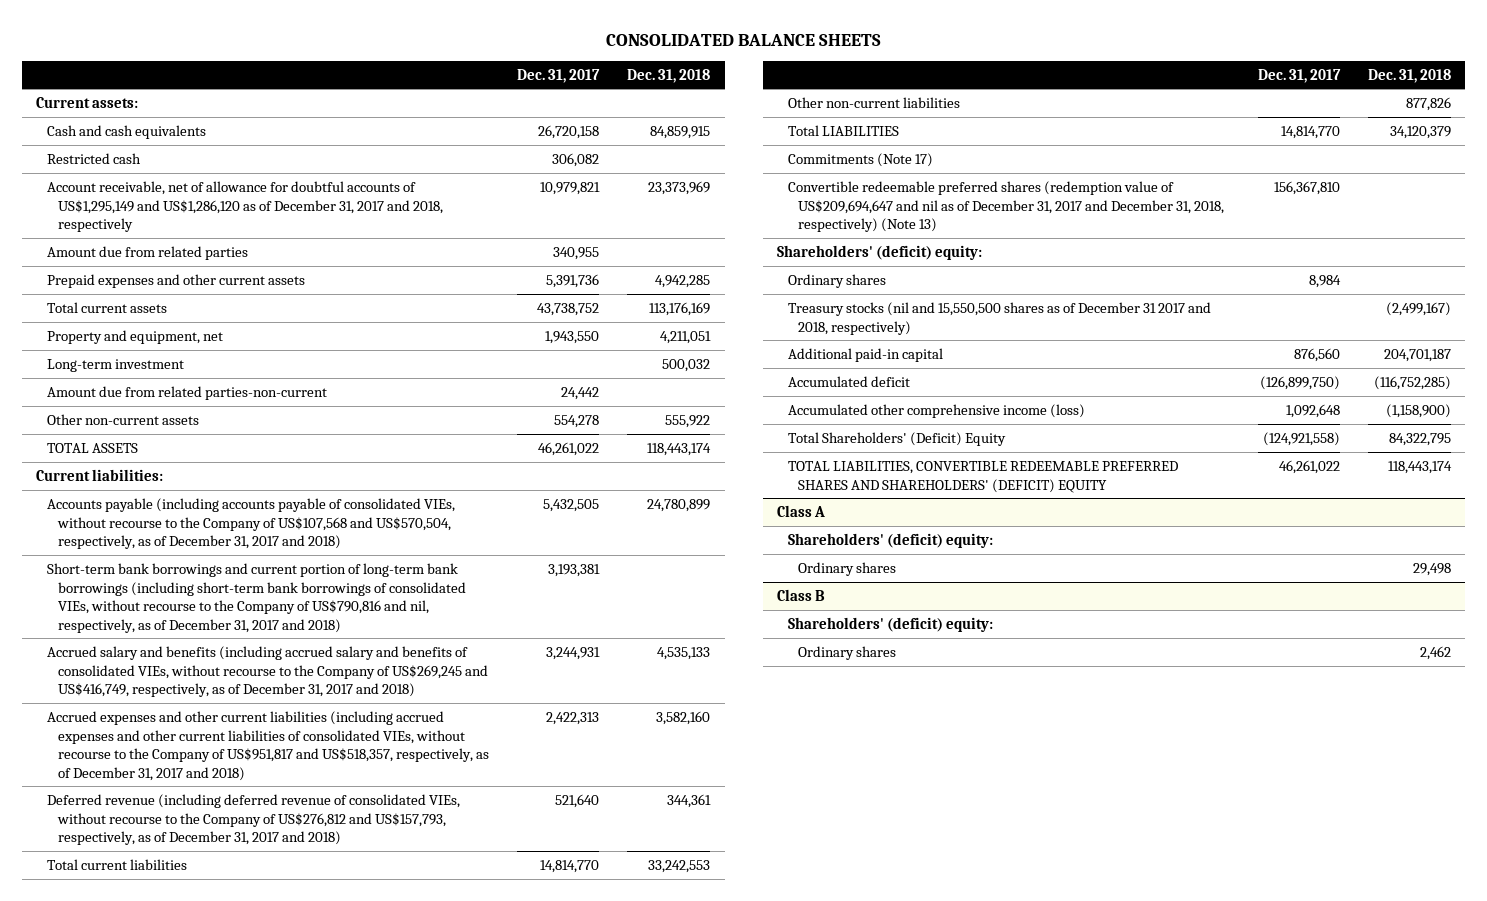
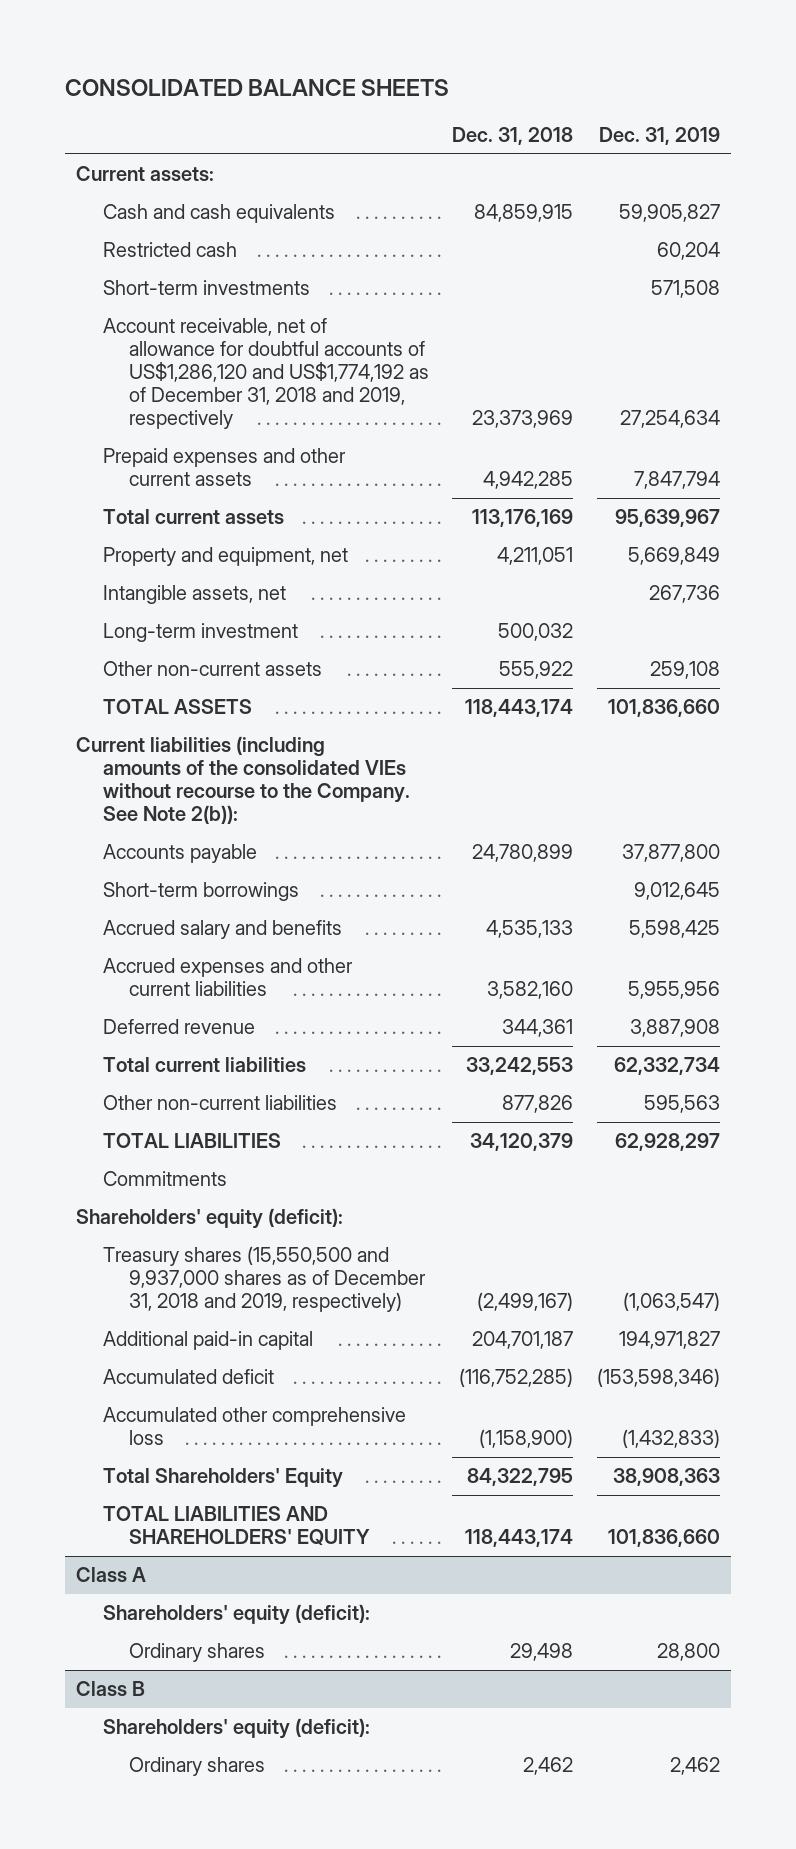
- | Dec. 31, 2017 | Dec. 31, 2018
+ | Dec. 31, 2018 | Dec. 31, 2019
- Account receivable, net of allowance for doubtful accounts of US$1,295,149 and US$1,286,120 as of December 31, 2017 and 2018, respectively | 10,979,821 | 23,373,969
- Amount due from related parties | 340,955 |
+ Short-term investments | | 571,508
+ Account receivable, net of allowance for doubtful accounts of US$1,286,120 and US$1,774,192 as of December 31, 2018 and 2019, respectively | 23,373,969 | 27,254,634
+ Intangible assets, net | | 267,736
- Amount due from related parties-non-current | 24,442 |
- Current liabilities:
- Accounts payable (including accounts payable of consolidated VIEs, without recourse to the Company of US$107,568 and US$570,504, respectively, as of December 31, 2017 and 2018) | 5,432,505 | 24,780,899
- Short-term bank borrowings and current portion of long-term bank borrowings (including short-term bank borrowings of consolidated VIEs, without recourse to the Company of US$790,816 and nil, respectively, as of December 31, 2017 and 2018) | 3,193,381 |
- Accrued salary and benefits (including accrued salary and benefits of consolidated VIEs, without recourse to the Company of US$269,245 and US$416,749, respectively, as of December 31, 2017 and 2018) | 3,244,931 | 4,535,133
- Accrued expenses and other current liabilities (including accrued expenses and other current liabilities of consolidated VIEs, without recourse to the Company of US$951,817 and US$518,357, respectively, as of December 31, 2017 and 2018) | 2,422,313 | 3,582,160
- Deferred revenue (including deferred revenue of consolidated VIEs, without recourse to the Company of US$276,812 and US$157,793, respectively, as of December 31, 2017 and 2018) | 521,640 | 344,361
+ Current liabilities (including amounts of the consolidated VIEs without recourse to the Company. See Note 2(b)):
+ Accounts payable | 24,780,899 | 37,877,800
+ Short-term borrowings | | 9,012,645
+ Accrued salary and benefits | 4,535,133 | 5,598,425
+ Accrued expenses and other current liabilities | 3,582,160 | 5,955,956
+ Deferred revenue | 344,361 | 3,887,908
- Total LIABILITIES | 14,814,770 | 34,120,379
- Commitments (Note 17)
- Convertible redeemable preferred shares (redemption value of US$209,694,647 and nil as of December 31, 2017 and December 31, 2018, respectively) (Note 13) | 156,367,810 |
- Shareholders' (deficit) equity:
- Ordinary shares | 8,984 |
- Treasury stocks (nil and 15,550,500 shares as of December 31 2017 and 2018, respectively) | | (2,499,167)
+ TOTAL LIABILITIES | 34,120,379 | 62,928,297
+ Commitments
+ Shareholders' equity (deficit):
+ Treasury shares (15,550,500 and 9,937,000 shares as of December 31, 2018 and 2019, respectively) | (2,499,167) | (1,063,547)
- Accumulated other comprehensive income (loss) | 1,092,648 | (1,158,900)
- Total Shareholders' (Deficit) Equity | (124,921,558) | 84,322,795
- TOTAL LIABILITIES, CONVERTIBLE REDEEMABLE PREFERRED SHARES AND SHAREHOLDERS' (DEFICIT) EQUITY | 46,261,022 | 118,443,174
+ Accumulated other comprehensive loss | (1,158,900) | (1,432,833)
+ Total Shareholders' Equity | 84,322,795 | 38,908,363
+ TOTAL LIABILITIES AND SHAREHOLDERS' EQUITY | 118,443,174 | 101,836,660
@ Class A
- Shareholders' (deficit) equity:
+ Shareholders' equity (deficit):
@ Class B
- Shareholders' (deficit) equity:
+ Shareholders' equity (deficit):

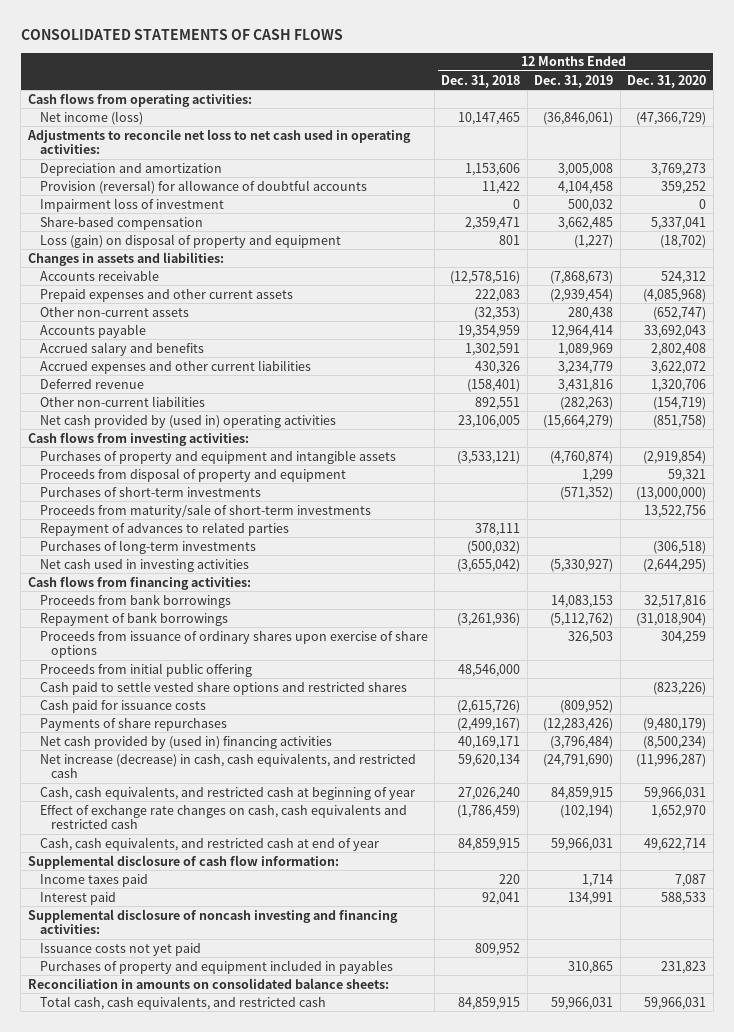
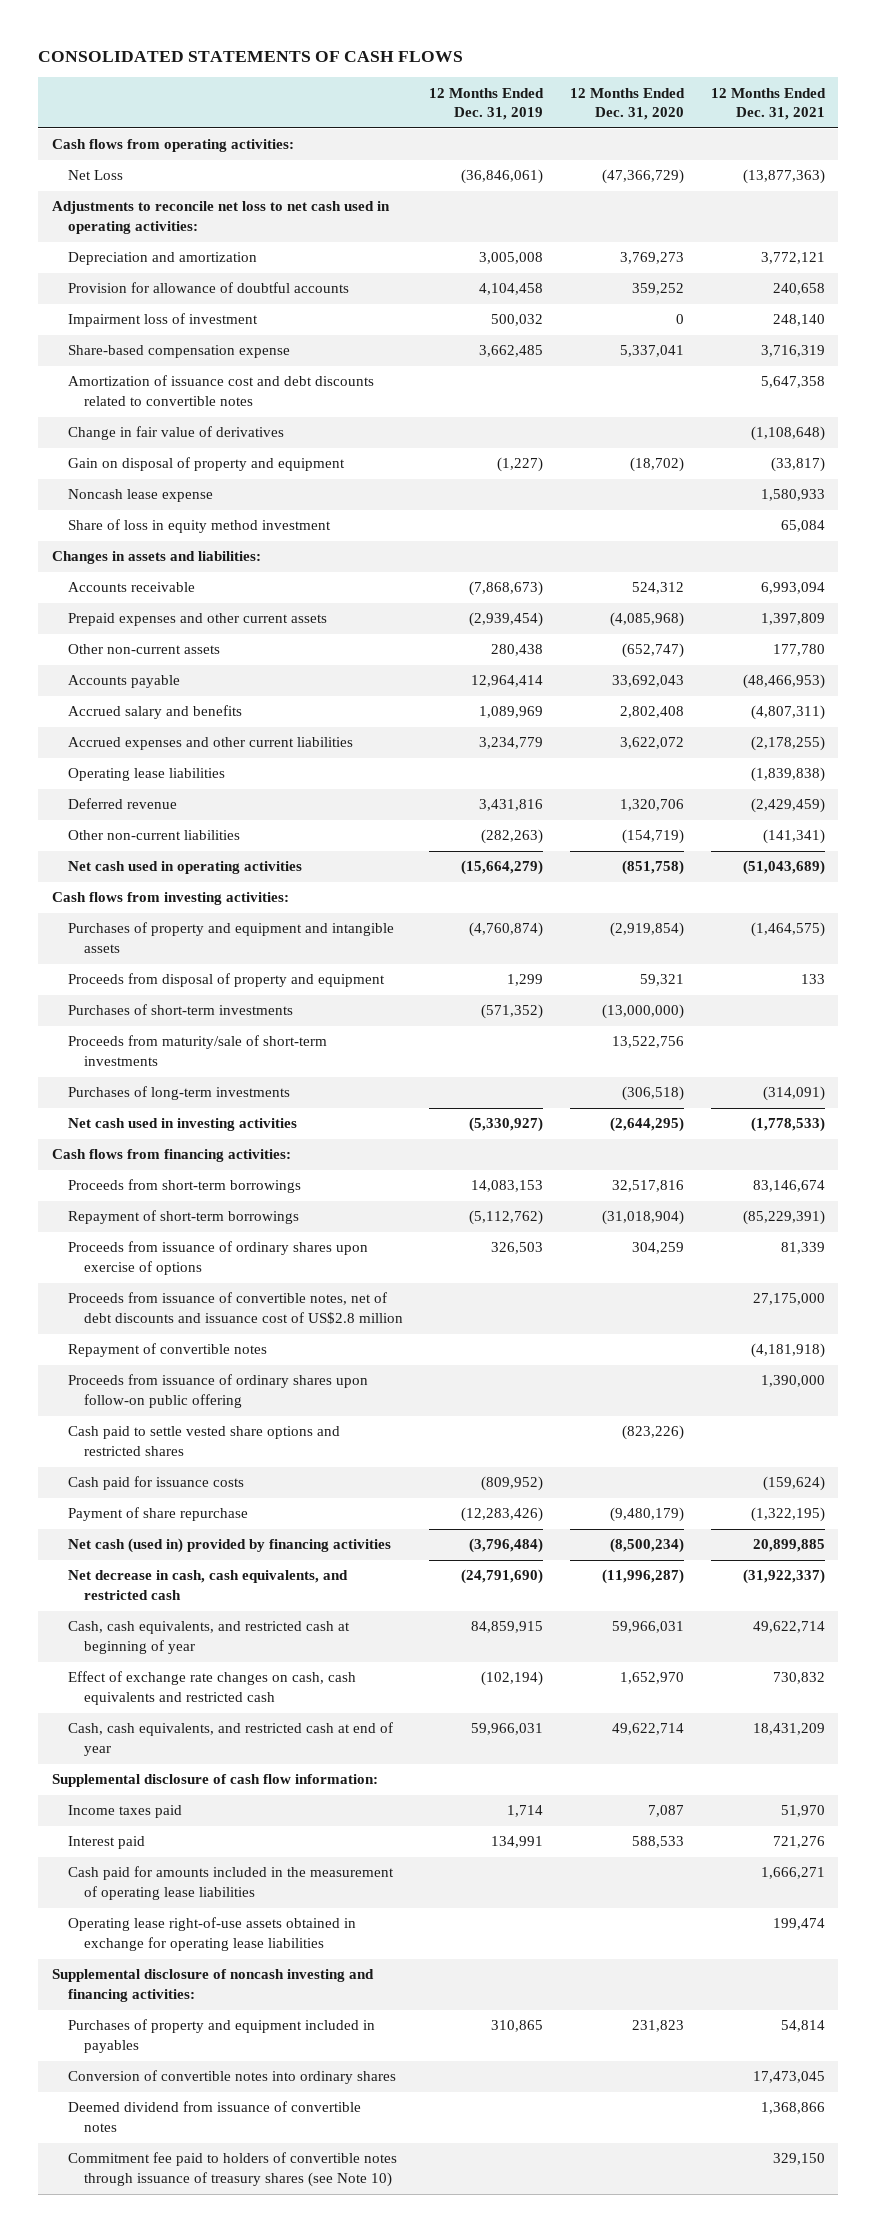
- | 12 Months Ended Dec. 31, 2018 | 12 Months Ended Dec. 31, 2019 | 12 Months Ended Dec. 31, 2020
+ | 12 Months Ended Dec. 31, 2019 | 12 Months Ended Dec. 31, 2020 | 12 Months Ended Dec. 31, 2021
- Net income (loss) | 10,147,465 | (36,846,061) | (47,366,729)
+ Net Loss | (36,846,061) | (47,366,729) | (13,877,363)
- Provision (reversal) for allowance of doubtful accounts | 11,422 | 4,104,458 | 359,252
+ Provision for allowance of doubtful accounts | 4,104,458 | 359,252 | 240,658
- Share-based compensation | 2,359,471 | 3,662,485 | 5,337,041
- Loss (gain) on disposal of property and equipment | 801 | (1,227) | (18,702)
+ Share-based compensation expense | 3,662,485 | 5,337,041 | 3,716,319
+ Amortization of issuance cost and debt discounts related to convertible notes | | | 5,647,358
+ Change in fair value of derivatives | | | (1,108,648)
+ Gain on disposal of property and equipment | (1,227) | (18,702) | (33,817)
+ Noncash lease expense | | | 1,580,933
+ Share of loss in equity method investment | | | 65,084
+ Operating lease liabilities | | | (1,839,838)
- Net cash provided by (used in) operating activities | 23,106,005 | (15,664,279) | (851,758)
+ Net cash used in operating activities | (15,664,279) | (851,758) | (51,043,689)
- Repayment of advances to related parties | 378,111 | |
- Proceeds from bank borrowings | | 14,083,153 | 32,517,816
- Repayment of bank borrowings | (3,261,936) | (5,112,762) | (31,018,904)
- Proceeds from issuance of ordinary shares upon exercise of share options | | 326,503 | 304,259
- Proceeds from initial public offering | 48,546,000 | |
+ Proceeds from short-term borrowings | 14,083,153 | 32,517,816 | 83,146,674
+ Repayment of short-term borrowings | (5,112,762) | (31,018,904) | (85,229,391)
+ Proceeds from issuance of ordinary shares upon exercise of options | 326,503 | 304,259 | 81,339
+ Proceeds from issuance of convertible notes, net of debt discounts and issuance cost of US$2.8 million | | | 27,175,000
+ Repayment of convertible notes | | | (4,181,918)
+ Proceeds from issuance of ordinary shares upon follow-on public offering | | | 1,390,000
- Payments of share repurchases | (2,499,167) | (12,283,426) | (9,480,179)
- Net cash provided by (used in) financing activities | 40,169,171 | (3,796,484) | (8,500,234)
- Net increase (decrease) in cash, cash equivalents, and restricted cash | 59,620,134 | (24,791,690) | (11,996,287)
+ Payment of share repurchase | (12,283,426) | (9,480,179) | (1,322,195)
+ Net cash (used in) provided by financing activities | (3,796,484) | (8,500,234) | 20,899,885
+ Net decrease in cash, cash equivalents, and restricted cash | (24,791,690) | (11,996,287) | (31,922,337)
+ Cash paid for amounts included in the measurement of operating lease liabilities | | | 1,666,271
+ Operating lease right-of-use assets obtained in exchange for operating lease liabilities | | | 199,474
- Issuance costs not yet paid | 809,952 | |
- Reconciliation in amounts on consolidated balance sheets:
- Total cash, cash equivalents, and restricted cash | 84,859,915 | 59,966,031 | 59,966,031
+ Conversion of convertible notes into ordinary shares | | | 17,473,045
+ Deemed dividend from issuance of convertible notes | | | 1,368,866
+ Commitment fee paid to holders of convertible notes through issuance of treasury shares (see Note 10) | | | 329,150

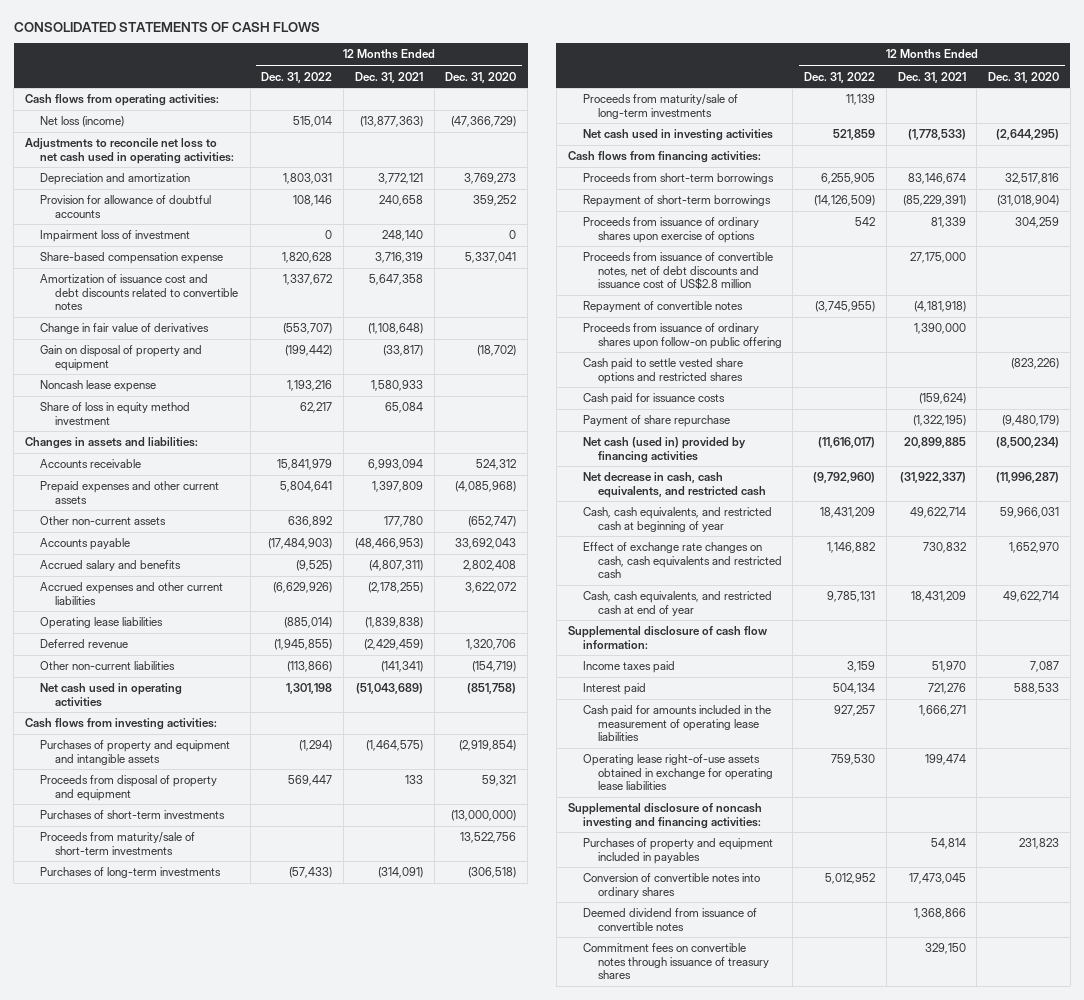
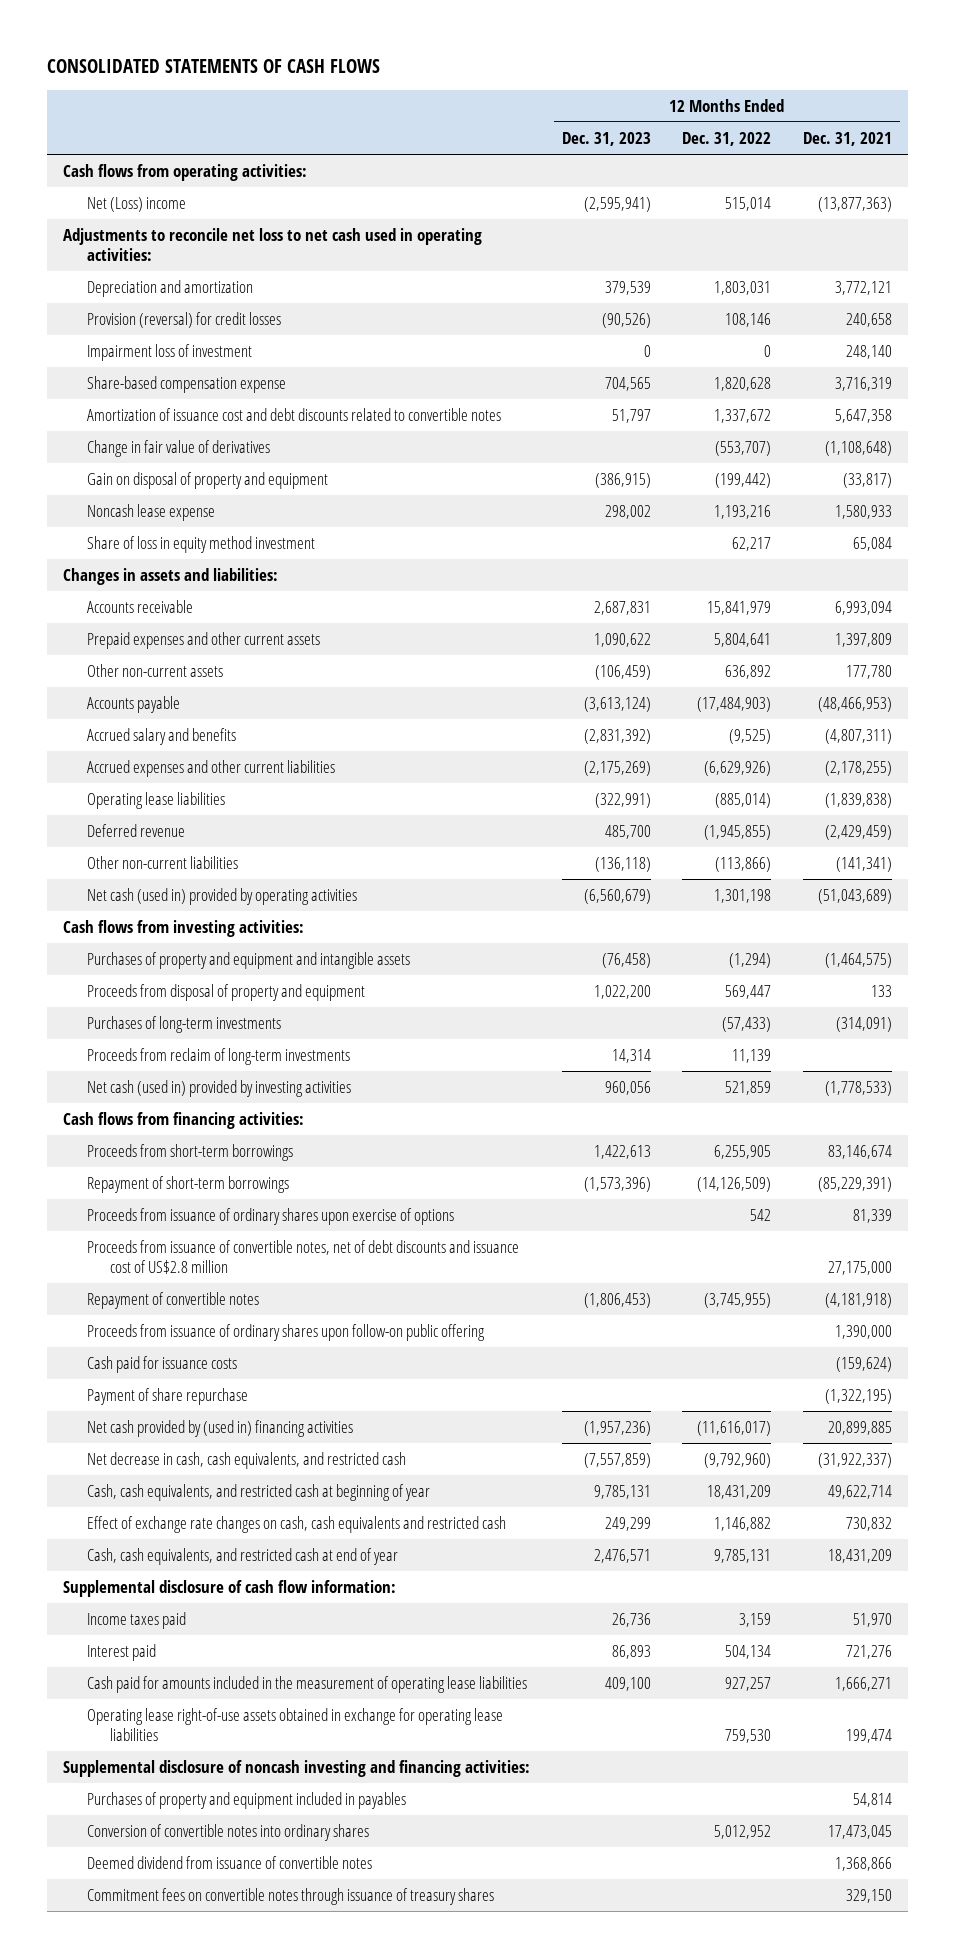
- | 12 Months Ended Dec. 31, 2022 | 12 Months Ended Dec. 31, 2021 | 12 Months Ended Dec. 31, 2020
+ | 12 Months Ended Dec. 31, 2023 | 12 Months Ended Dec. 31, 2022 | 12 Months Ended Dec. 31, 2021
- Net loss (income) | 515,014 | (13,877,363) | (47,366,729)
+ Net (Loss) income | (2,595,941) | 515,014 | (13,877,363)
- Provision for allowance of doubtful accounts | 108,146 | 240,658 | 359,252
+ Provision (reversal) for credit losses | (90,526) | 108,146 | 240,658
- Net cash used in operating activities | 1,301,198 | (51,043,689) | (851,758)
+ Net cash (used in) provided by operating activities | (6,560,679) | 1,301,198 | (51,043,689)
- Purchases of short-term investments | | | (13,000,000)
- Proceeds from maturity/sale of short-term investments | | | 13,522,756
- Proceeds from maturity/sale of long-term investments | 11,139 | |
- Net cash used in investing activities | 521,859 | (1,778,533) | (2,644,295)
+ Proceeds from reclaim of long-term investments | 14,314 | 11,139 |
+ Net cash (used in) provided by investing activities | 960,056 | 521,859 | (1,778,533)
- Cash paid to settle vested share options and restricted shares | | | (823,226)
- Net cash (used in) provided by financing activities | (11,616,017) | 20,899,885 | (8,500,234)
+ Net cash provided by (used in) financing activities | (1,957,236) | (11,616,017) | 20,899,885

